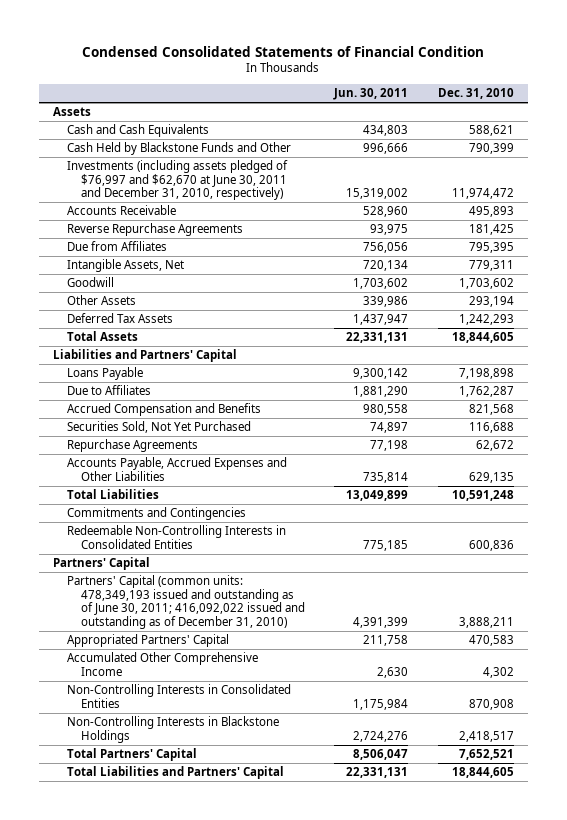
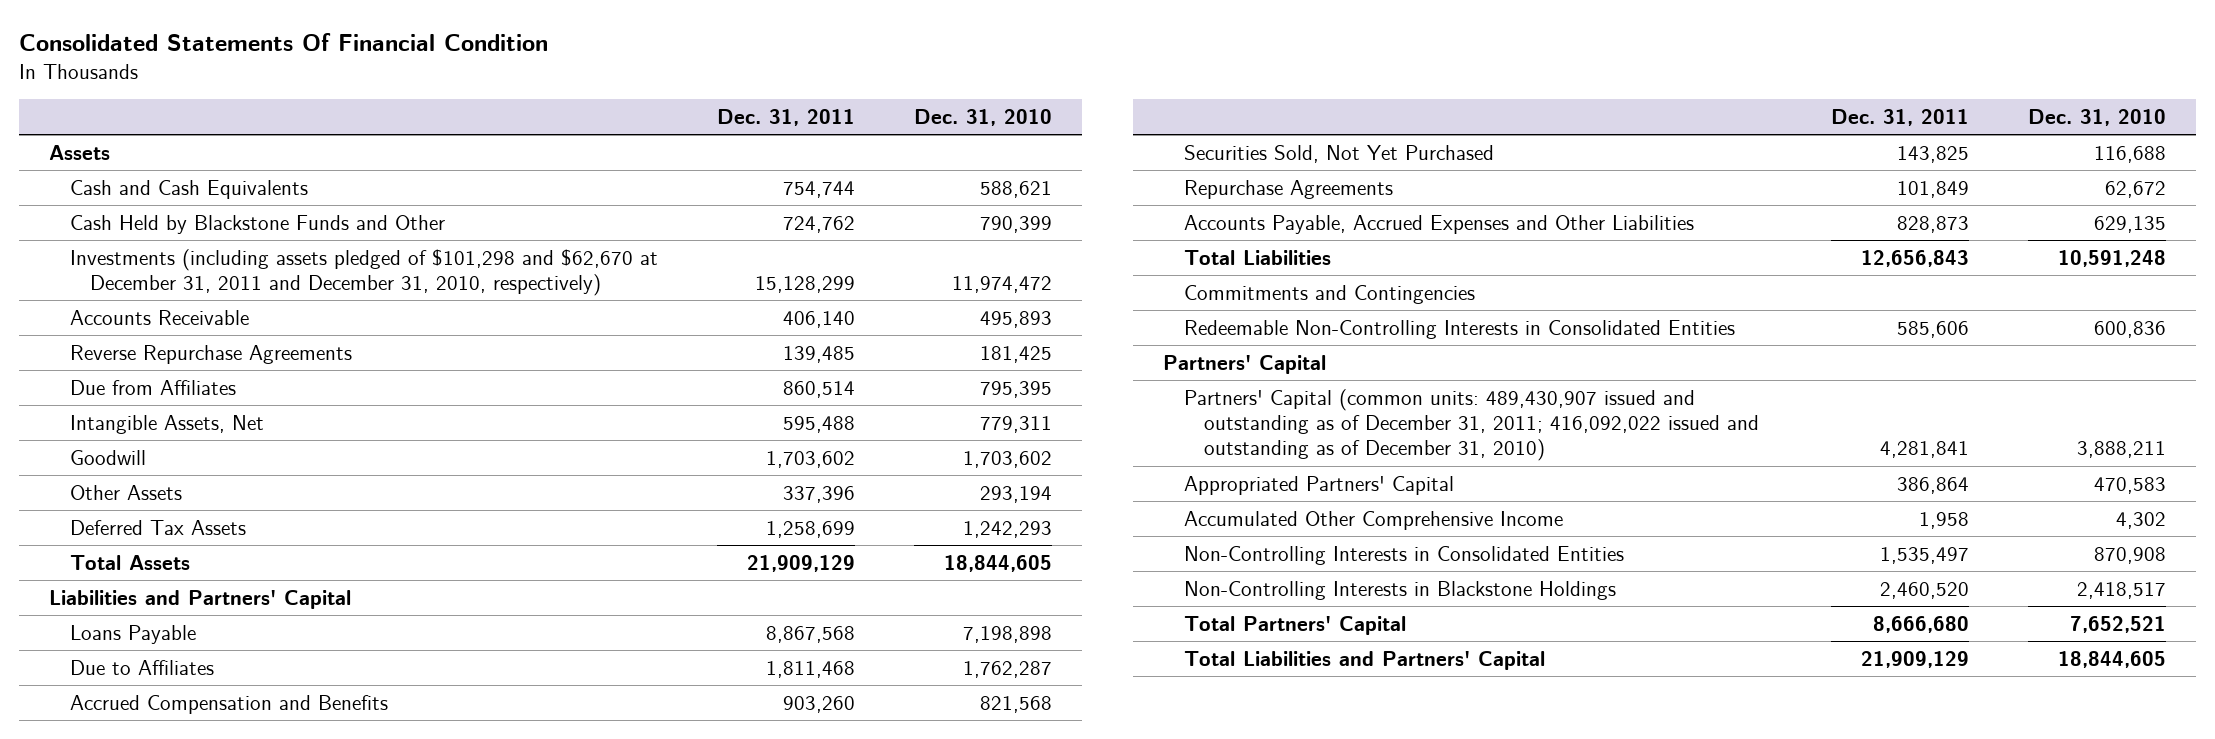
- Condensed Consolidated Statements of Financial Condition
+ Consolidated Statements Of Financial Condition
- | Jun. 30, 2011 | Dec. 31, 2010
+ | Dec. 31, 2011 | Dec. 31, 2010
- Investments (including assets pledged of $76,997 and $62,670 at June 30, 2011 and December 31, 2010, respectively) | 15,319,002 | 11,974,472
+ Investments (including assets pledged of $101,298 and $62,670 at December 31, 2011 and December 31, 2010, respectively) | 15,128,299 | 11,974,472
- Partners' Capital (common units: 478,349,193 issued and outstanding as of June 30, 2011; 416,092,022 issued and outstanding as of December 31, 2010) | 4,391,399 | 3,888,211
+ Partners' Capital (common units: 489,430,907 issued and outstanding as of December 31, 2011; 416,092,022 issued and outstanding as of December 31, 2010) | 4,281,841 | 3,888,211

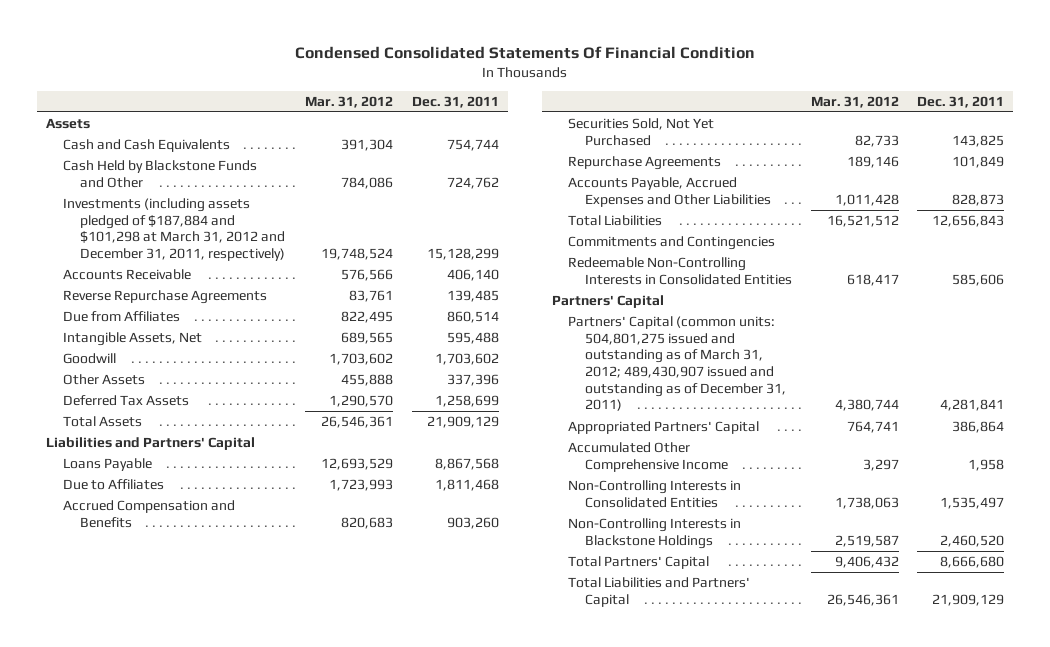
- Consolidated Statements Of Financial Condition
+ Condensed Consolidated Statements Of Financial Condition
- | Dec. 31, 2011 | Dec. 31, 2010
+ | Mar. 31, 2012 | Dec. 31, 2011
- Investments (including assets pledged of $101,298 and $62,670 at December 31, 2011 and December 31, 2010, respectively) | 15,128,299 | 11,974,472
+ Investments (including assets pledged of $187,884 and $101,298 at March 31, 2012 and December 31, 2011, respectively) | 19,748,524 | 15,128,299
- Partners' Capital (common units: 489,430,907 issued and outstanding as of December 31, 2011; 416,092,022 issued and outstanding as of December 31, 2010) | 4,281,841 | 3,888,211
+ Partners' Capital (common units: 504,801,275 issued and outstanding as of March 31, 2012; 489,430,907 issued and outstanding as of December 31, 2011) | 4,380,744 | 4,281,841

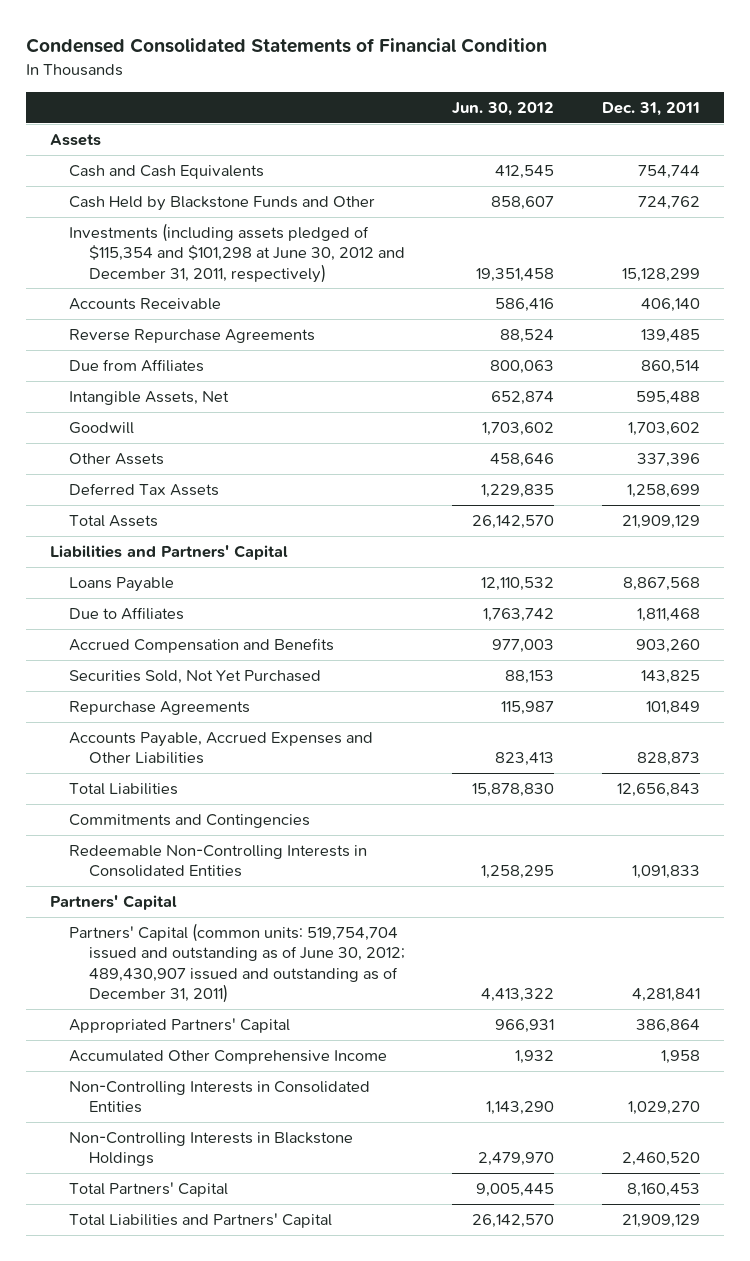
- Condensed Consolidated Statements Of Financial Condition
+ Condensed Consolidated Statements of Financial Condition
- | Mar. 31, 2012 | Dec. 31, 2011
+ | Jun. 30, 2012 | Dec. 31, 2011
- Investments (including assets pledged of $187,884 and $101,298 at March 31, 2012 and December 31, 2011, respectively) | 19,748,524 | 15,128,299
+ Investments (including assets pledged of $115,354 and $101,298 at June 30, 2012 and December 31, 2011, respectively) | 19,351,458 | 15,128,299
- Redeemable Non-Controlling Interests in Consolidated Entities | 618,417 | 585,606
+ Redeemable Non-Controlling Interests in Consolidated Entities | 1,258,295 | 1,091,833
- Partners' Capital (common units: 504,801,275 issued and outstanding as of March 31, 2012; 489,430,907 issued and outstanding as of December 31, 2011) | 4,380,744 | 4,281,841
+ Partners' Capital (common units: 519,754,704 issued and outstanding as of June 30, 2012; 489,430,907 issued and outstanding as of December 31, 2011) | 4,413,322 | 4,281,841
- Non-Controlling Interests in Consolidated Entities | 1,738,063 | 1,535,497
+ Non-Controlling Interests in Consolidated Entities | 1,143,290 | 1,029,270
- Total Partners' Capital | 9,406,432 | 8,666,680
+ Total Partners' Capital | 9,005,445 | 8,160,453

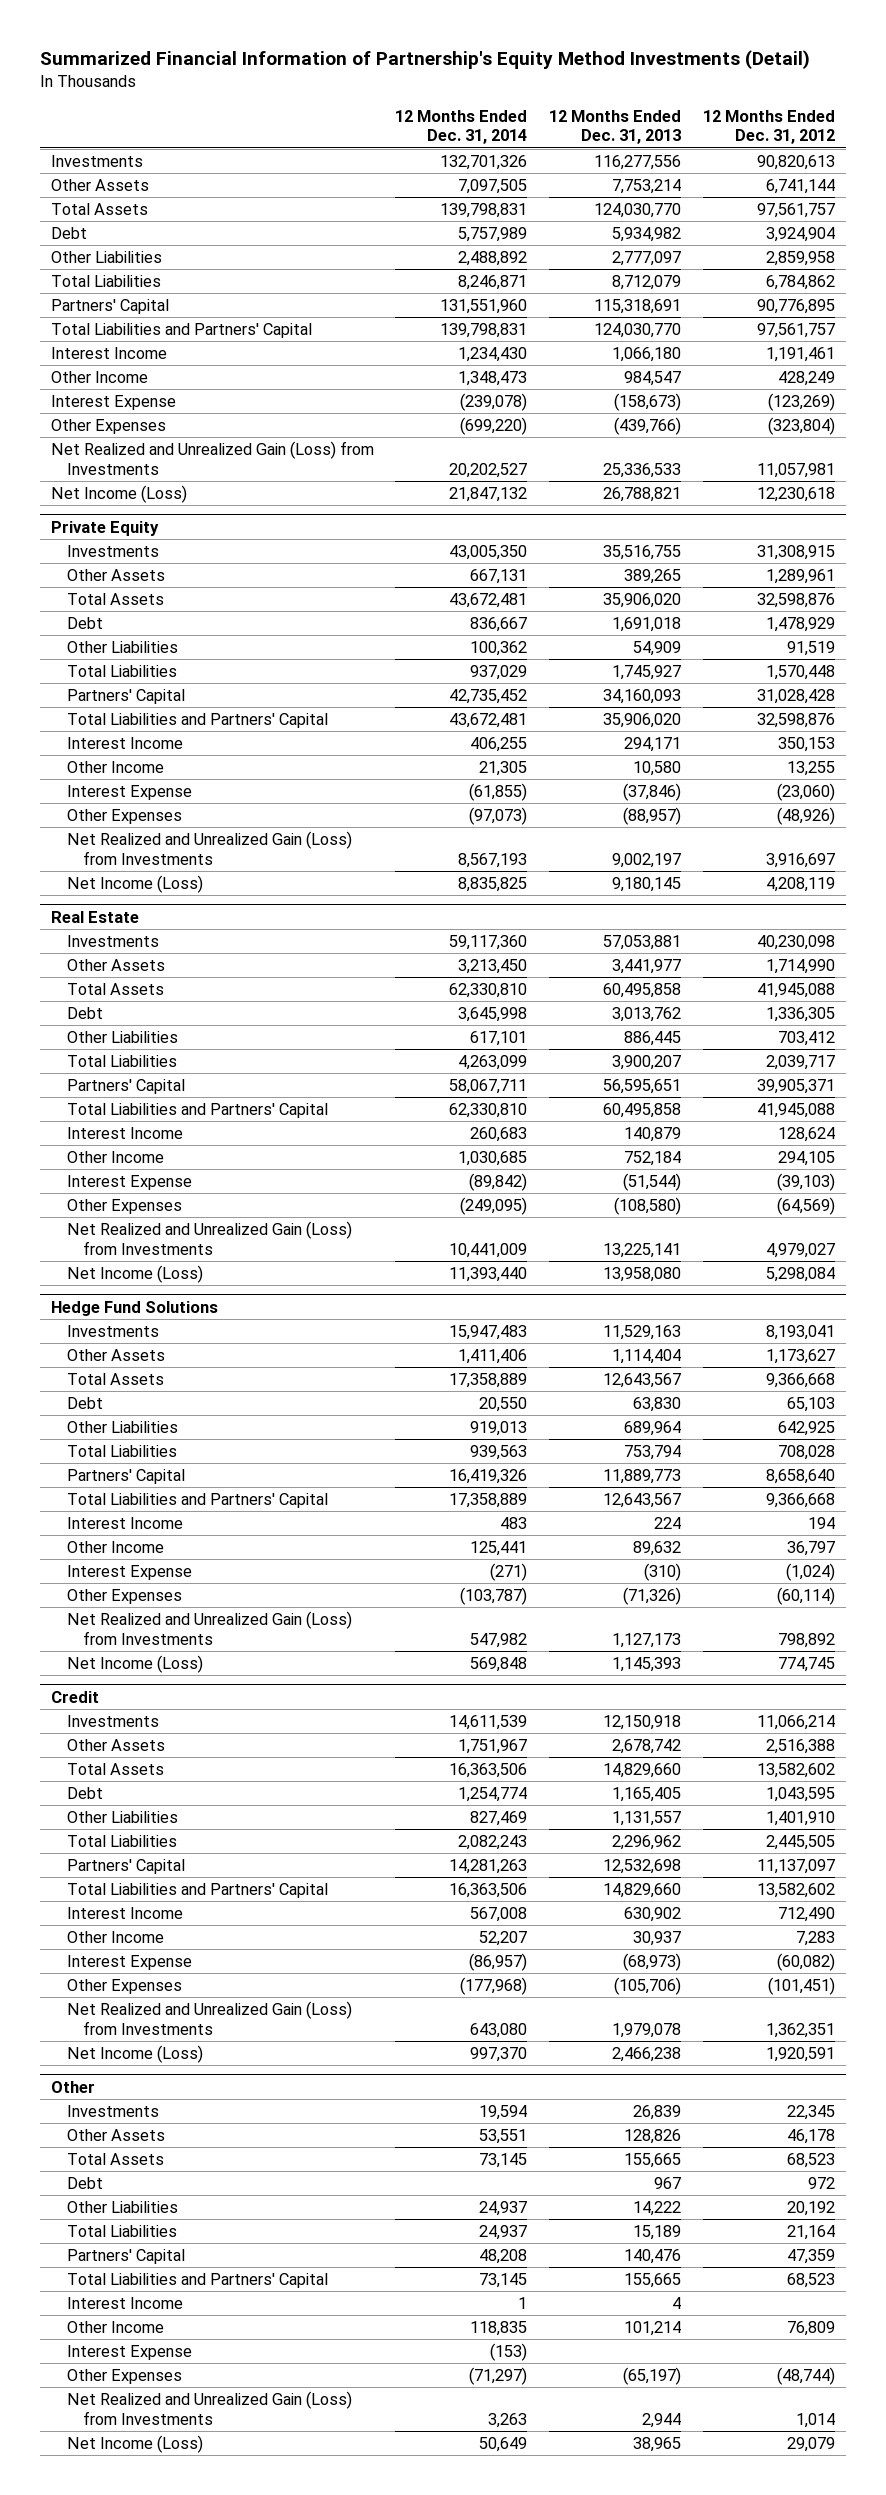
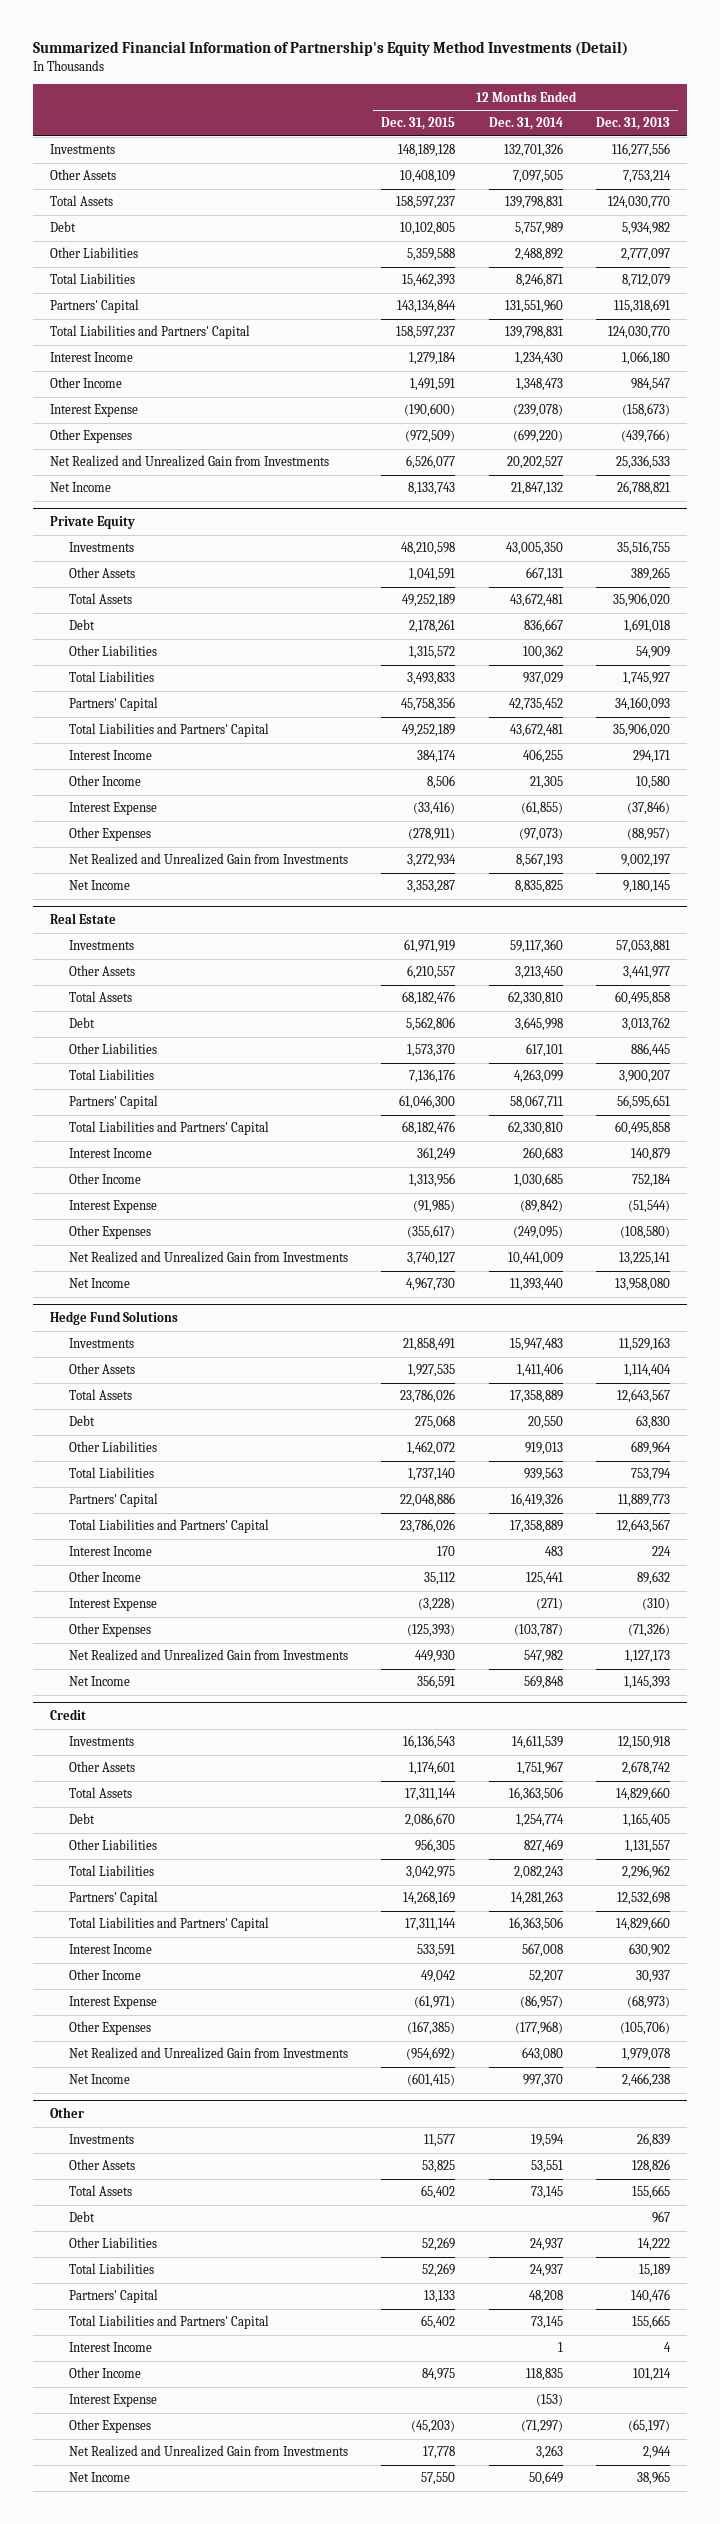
- | 12 Months Ended Dec. 31, 2014 | 12 Months Ended Dec. 31, 2013 | 12 Months Ended Dec. 31, 2012
+ | 12 Months Ended Dec. 31, 2015 | 12 Months Ended Dec. 31, 2014 | 12 Months Ended Dec. 31, 2013
- Net Realized and Unrealized Gain (Loss) from Investments | 20,202,527 | 25,336,533 | 11,057,981
- Net Income (Loss) | 21,847,132 | 26,788,821 | 12,230,618
+ Net Realized and Unrealized Gain from Investments | 6,526,077 | 20,202,527 | 25,336,533
+ Net Income | 8,133,743 | 21,847,132 | 26,788,821
@ Private Equity
- Net Realized and Unrealized Gain (Loss) from Investments | 8,567,193 | 9,002,197 | 3,916,697
- Net Income (Loss) | 8,835,825 | 9,180,145 | 4,208,119
+ Net Realized and Unrealized Gain from Investments | 3,272,934 | 8,567,193 | 9,002,197
+ Net Income | 3,353,287 | 8,835,825 | 9,180,145
@ Real Estate
- Net Realized and Unrealized Gain (Loss) from Investments | 10,441,009 | 13,225,141 | 4,979,027
- Net Income (Loss) | 11,393,440 | 13,958,080 | 5,298,084
+ Net Realized and Unrealized Gain from Investments | 3,740,127 | 10,441,009 | 13,225,141
+ Net Income | 4,967,730 | 11,393,440 | 13,958,080
@ Hedge Fund Solutions
- Net Realized and Unrealized Gain (Loss) from Investments | 547,982 | 1,127,173 | 798,892
- Net Income (Loss) | 569,848 | 1,145,393 | 774,745
+ Net Realized and Unrealized Gain from Investments | 449,930 | 547,982 | 1,127,173
+ Net Income | 356,591 | 569,848 | 1,145,393
@ Credit
- Net Realized and Unrealized Gain (Loss) from Investments | 643,080 | 1,979,078 | 1,362,351
- Net Income (Loss) | 997,370 | 2,466,238 | 1,920,591
+ Net Realized and Unrealized Gain from Investments | (954,692) | 643,080 | 1,979,078
+ Net Income | (601,415) | 997,370 | 2,466,238
@ Other
- Net Realized and Unrealized Gain (Loss) from Investments | 3,263 | 2,944 | 1,014
- Net Income (Loss) | 50,649 | 38,965 | 29,079
+ Net Realized and Unrealized Gain from Investments | 17,778 | 3,263 | 2,944
+ Net Income | 57,550 | 50,649 | 38,965

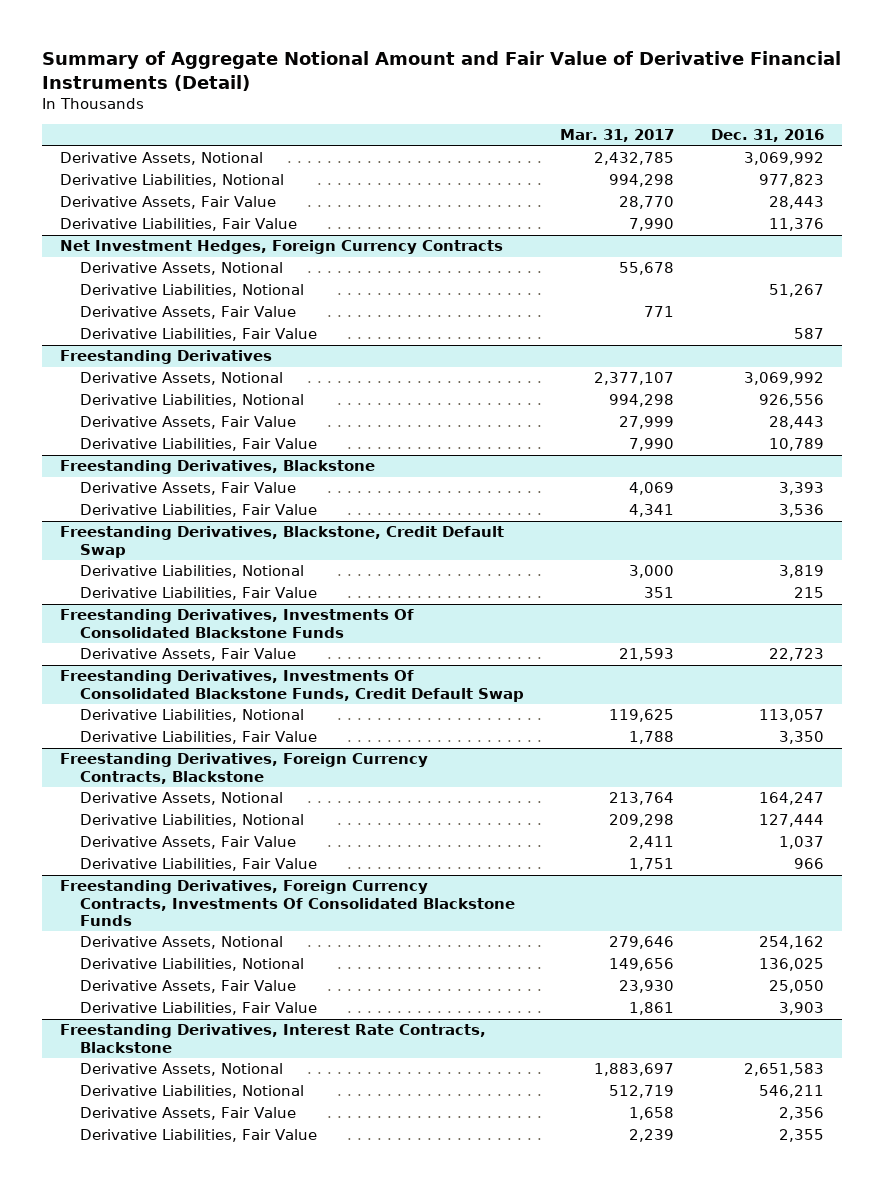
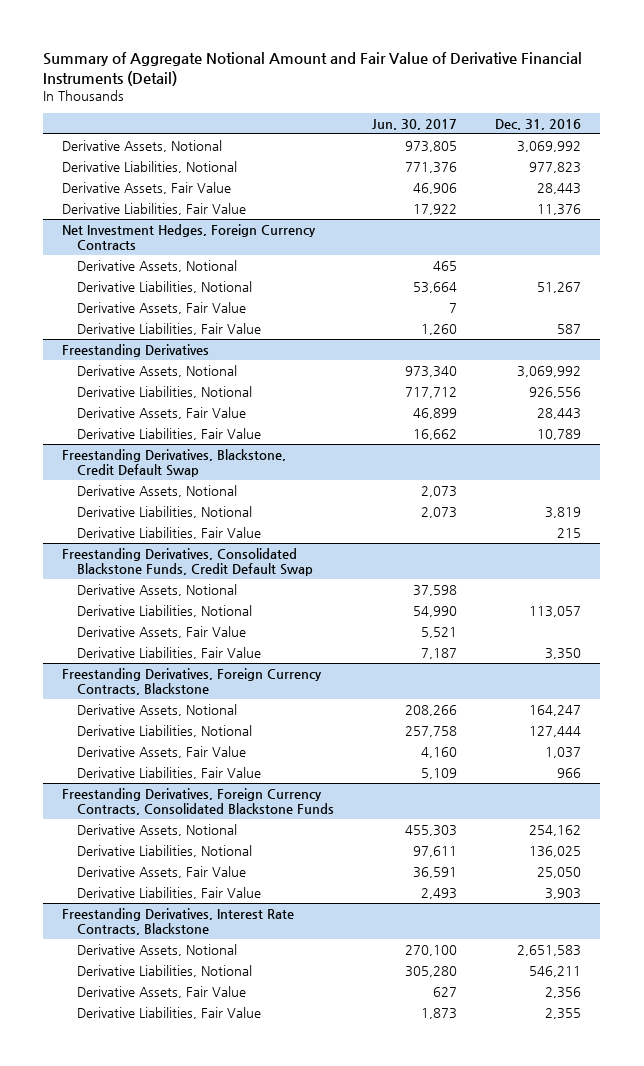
- | Mar. 31, 2017 | Dec. 31, 2016
+ | Jun. 30, 2017 | Dec. 31, 2016
- Freestanding Derivatives, Blackstone
- Derivative Assets, Fair Value | 4,069 | 3,393
- Derivative Liabilities, Fair Value | 4,341 | 3,536
@ Freestanding Derivatives, Blackstone, Credit Default Swap
+ Derivative Assets, Notional | 2,073 |
- Freestanding Derivatives, Investments Of Consolidated Blackstone Funds
- Derivative Assets, Fair Value | 21,593 | 22,723
- Freestanding Derivatives, Investments Of Consolidated Blackstone Funds, Credit Default Swap
+ Freestanding Derivatives, Consolidated Blackstone Funds, Credit Default Swap
+ Derivative Assets, Notional | 37,598 |
+ Derivative Assets, Fair Value | 5,521 |
- Freestanding Derivatives, Foreign Currency Contracts, Investments Of Consolidated Blackstone Funds
+ Freestanding Derivatives, Foreign Currency Contracts, Consolidated Blackstone Funds

